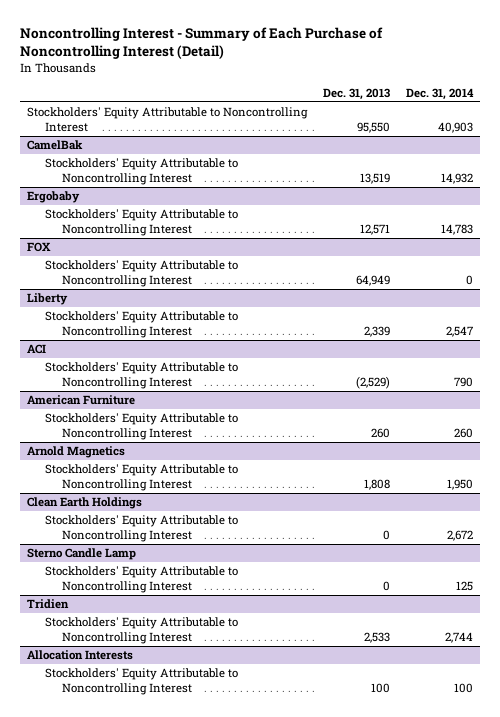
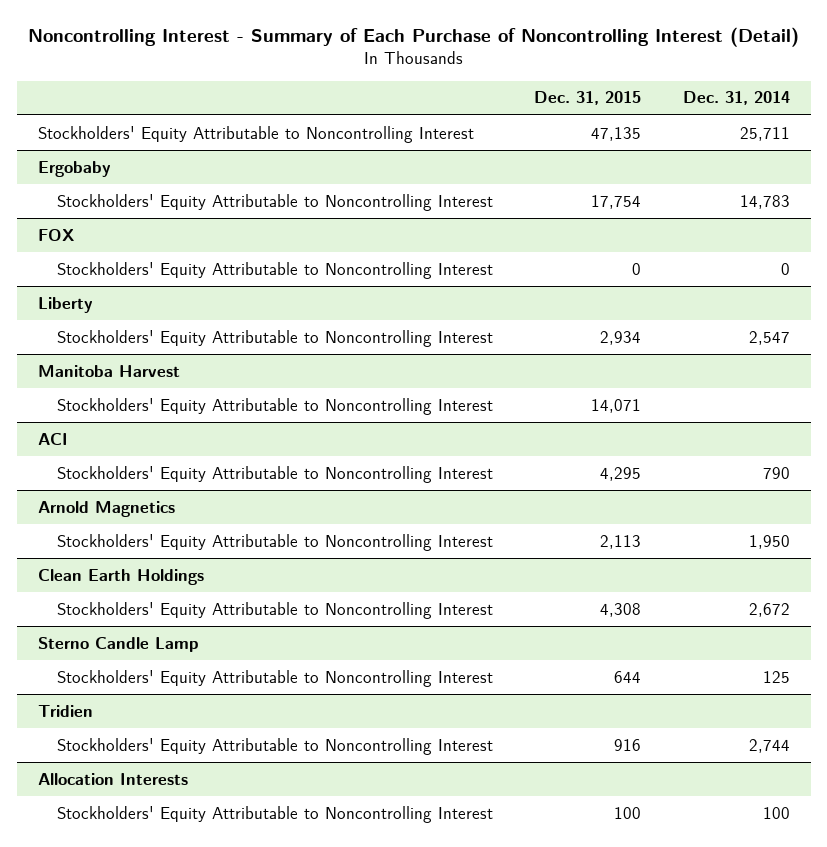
- | Dec. 31, 2013 | Dec. 31, 2014
+ | Dec. 31, 2015 | Dec. 31, 2014
- Stockholders' Equity Attributable to Noncontrolling Interest | 95,550 | 40,903
- CamelBak
- Stockholders' Equity Attributable to Noncontrolling Interest | 13,519 | 14,932
+ Stockholders' Equity Attributable to Noncontrolling Interest | 47,135 | 25,711
+ Manitoba Harvest
+ Stockholders' Equity Attributable to Noncontrolling Interest | 14,071 |
- American Furniture
- Stockholders' Equity Attributable to Noncontrolling Interest | 260 | 260

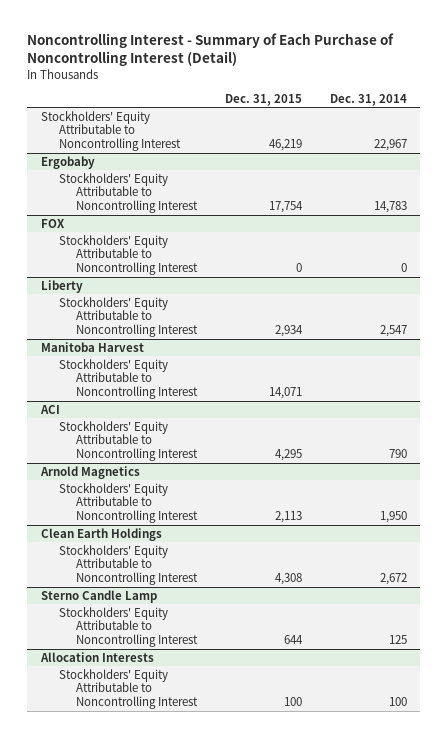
- Stockholders' Equity Attributable to Noncontrolling Interest | 47,135 | 25,711
+ Stockholders' Equity Attributable to Noncontrolling Interest | 46,219 | 22,967
- Tridien
- Stockholders' Equity Attributable to Noncontrolling Interest | 916 | 2,744

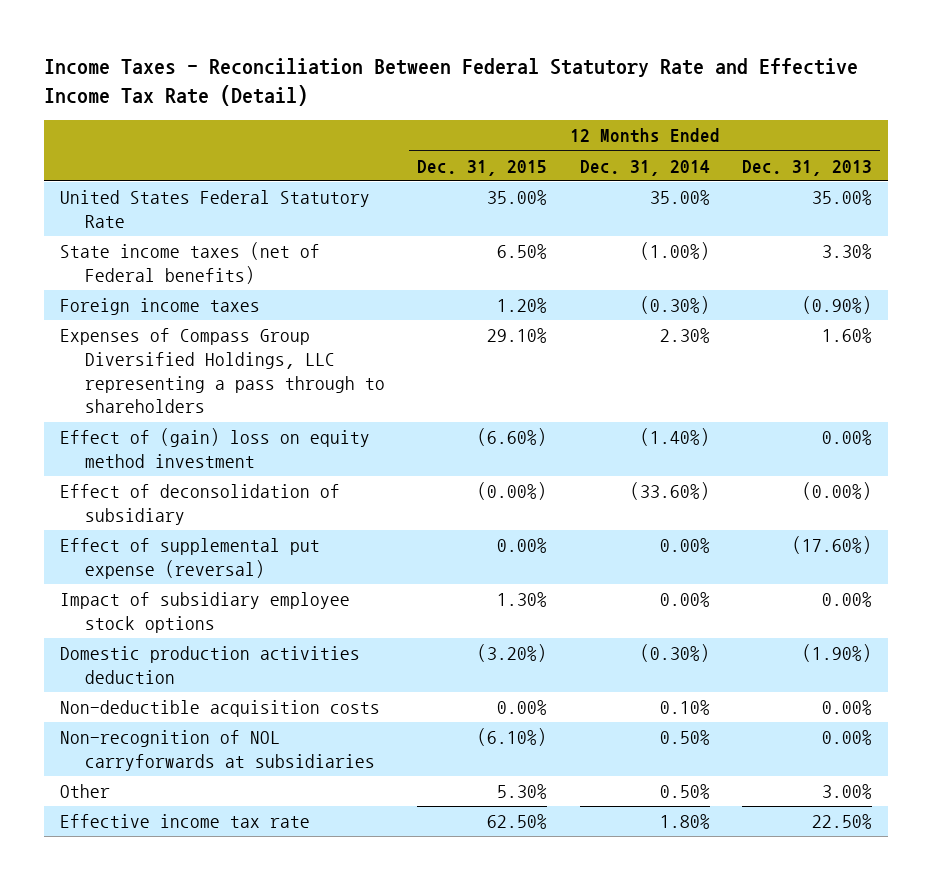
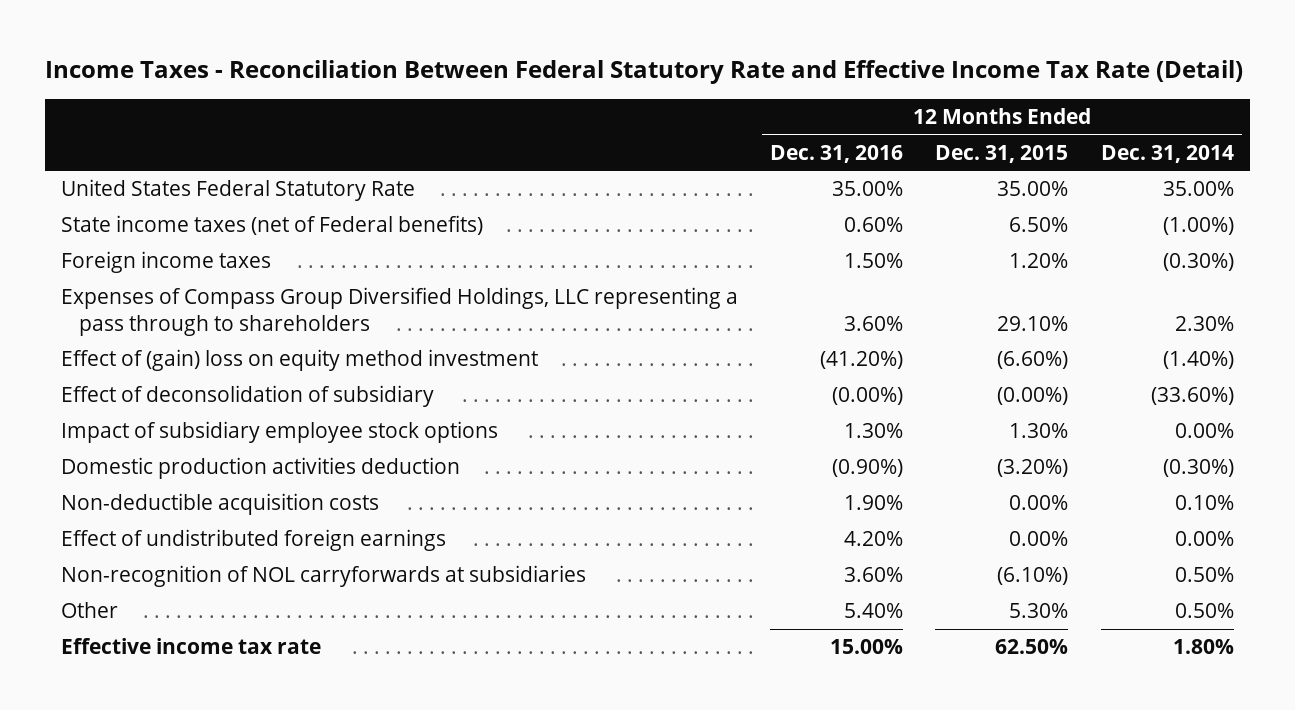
- | 12 Months Ended Dec. 31, 2015 | 12 Months Ended Dec. 31, 2014 | 12 Months Ended Dec. 31, 2013
+ | 12 Months Ended Dec. 31, 2016 | 12 Months Ended Dec. 31, 2015 | 12 Months Ended Dec. 31, 2014
- Effect of supplemental put expense (reversal) | 0.00% | 0.00% | (17.60%)
+ Effect of undistributed foreign earnings | 4.20% | 0.00% | 0.00%

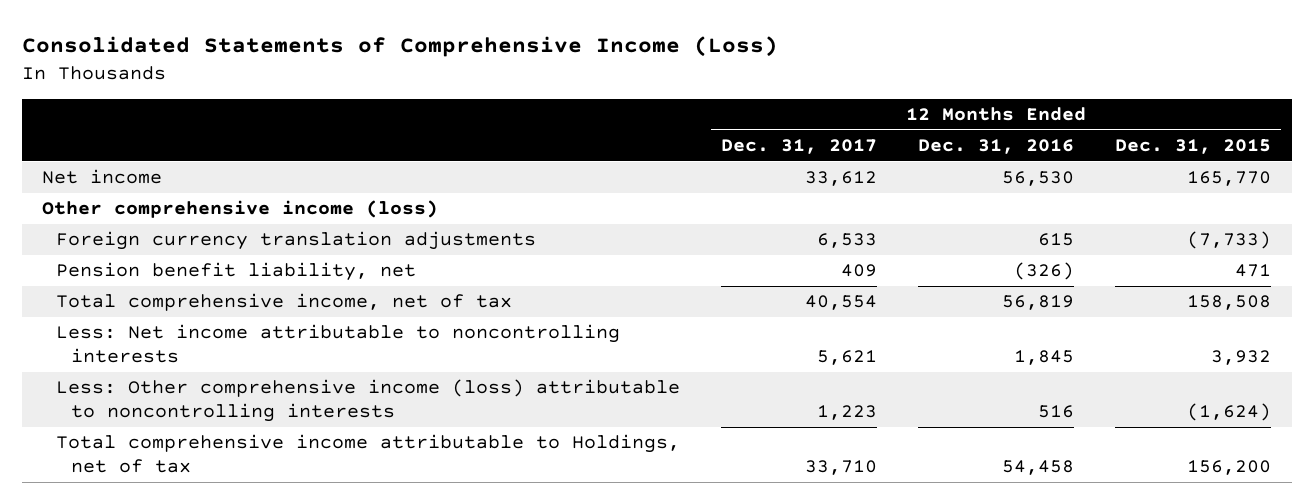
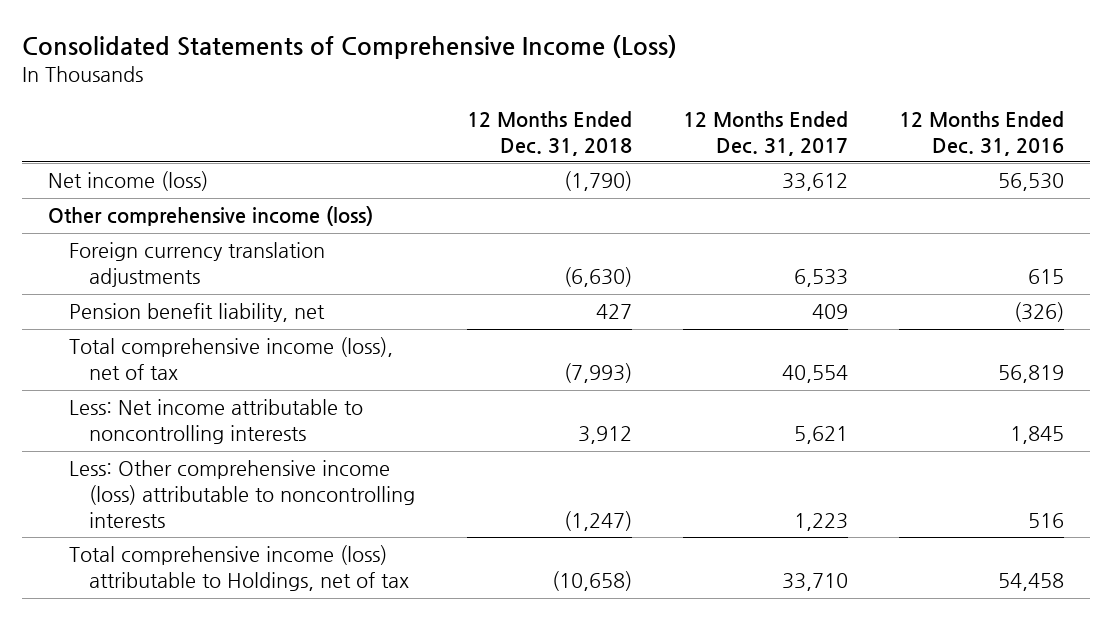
- | 12 Months Ended Dec. 31, 2017 | 12 Months Ended Dec. 31, 2016 | 12 Months Ended Dec. 31, 2015
+ | 12 Months Ended Dec. 31, 2018 | 12 Months Ended Dec. 31, 2017 | 12 Months Ended Dec. 31, 2016
- Net income | 33,612 | 56,530 | 165,770
+ Net income (loss) | (1,790) | 33,612 | 56,530
- Total comprehensive income, net of tax | 40,554 | 56,819 | 158,508
+ Total comprehensive income (loss), net of tax | (7,993) | 40,554 | 56,819
- Total comprehensive income attributable to Holdings, net of tax | 33,710 | 54,458 | 156,200
+ Total comprehensive income (loss) attributable to Holdings, net of tax | (10,658) | 33,710 | 54,458

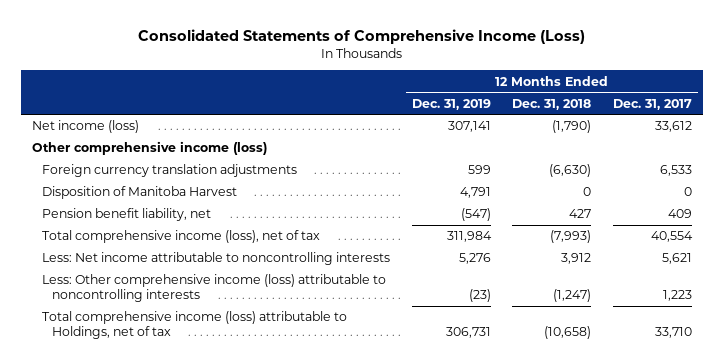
- | 12 Months Ended Dec. 31, 2018 | 12 Months Ended Dec. 31, 2017 | 12 Months Ended Dec. 31, 2016
+ | 12 Months Ended Dec. 31, 2019 | 12 Months Ended Dec. 31, 2018 | 12 Months Ended Dec. 31, 2017
+ Disposition of Manitoba Harvest | 4,791 | 0 | 0

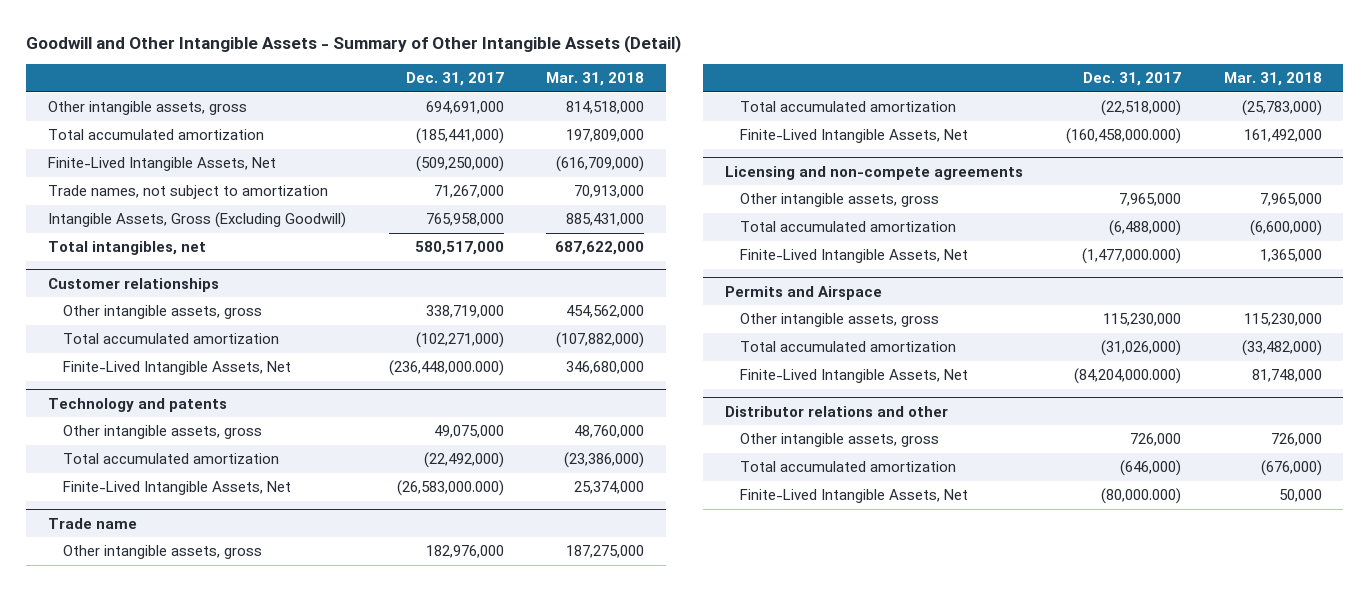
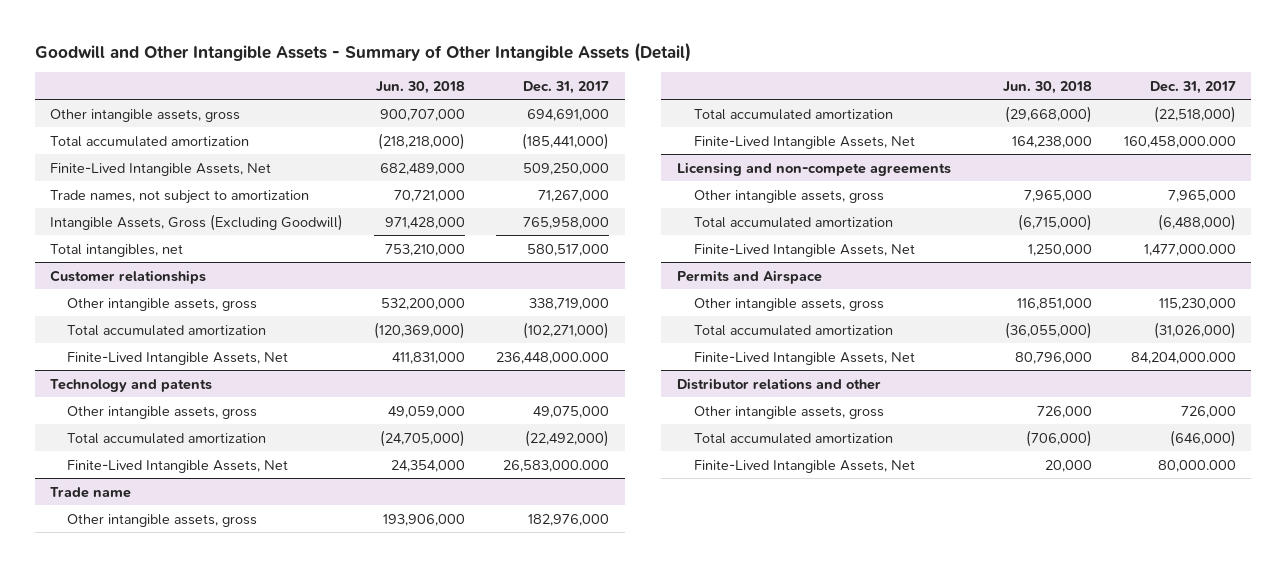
- | Dec. 31, 2017 | Mar. 31, 2018
+ | Jun. 30, 2018 | Dec. 31, 2017
- Finite-Lived Intangible Assets, Net | (509,250,000) | (616,709,000)
+ Finite-Lived Intangible Assets, Net | 682,489,000 | 509,250,000
@ Customer relationships
- Finite-Lived Intangible Assets, Net | (236,448,000.000) | 346,680,000
+ Finite-Lived Intangible Assets, Net | 411,831,000 | 236,448,000.000
@ Technology and patents
- Finite-Lived Intangible Assets, Net | (26,583,000.000) | 25,374,000
+ Finite-Lived Intangible Assets, Net | 24,354,000 | 26,583,000.000
@ Trade name
- Finite-Lived Intangible Assets, Net | (160,458,000.000) | 161,492,000
+ Finite-Lived Intangible Assets, Net | 164,238,000 | 160,458,000.000
@ Licensing and non-compete agreements
- Finite-Lived Intangible Assets, Net | (1,477,000.000) | 1,365,000
+ Finite-Lived Intangible Assets, Net | 1,250,000 | 1,477,000.000
@ Permits and Airspace
- Finite-Lived Intangible Assets, Net | (84,204,000.000) | 81,748,000
+ Finite-Lived Intangible Assets, Net | 80,796,000 | 84,204,000.000
@ Distributor relations and other
- Finite-Lived Intangible Assets, Net | (80,000.000) | 50,000
+ Finite-Lived Intangible Assets, Net | 20,000 | 80,000.000

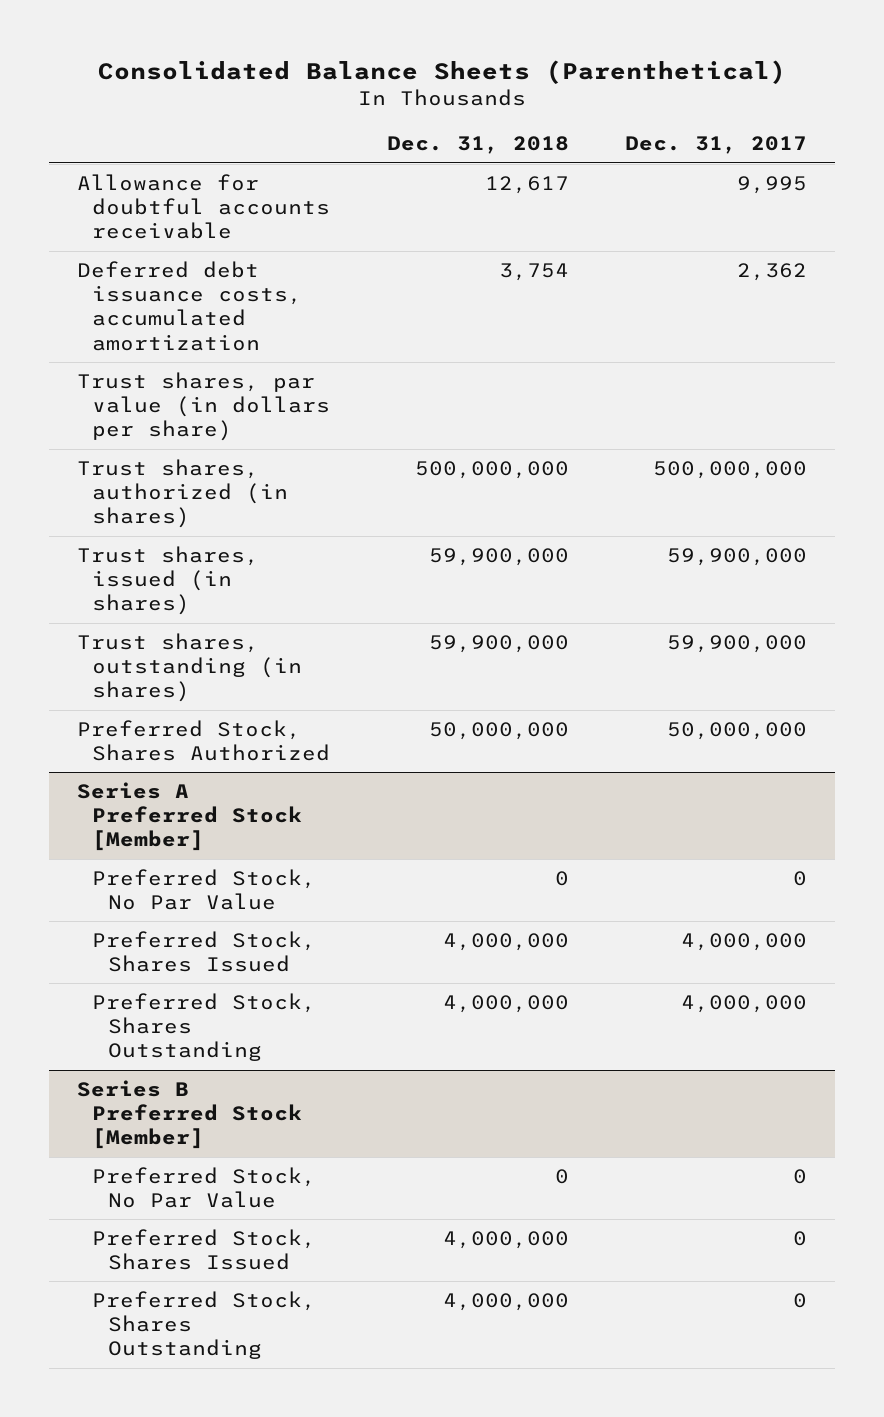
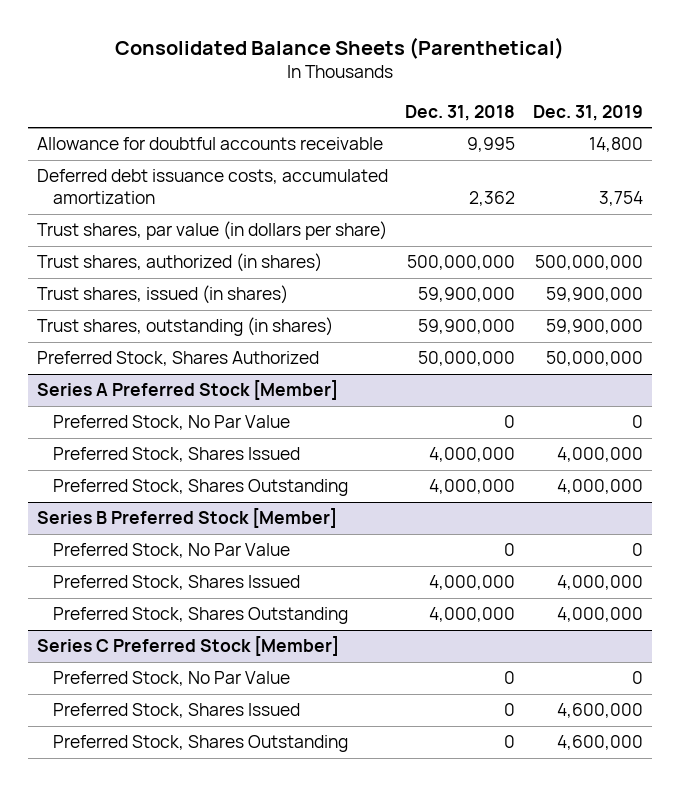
- | Dec. 31, 2018 | Dec. 31, 2017
+ | Dec. 31, 2018 | Dec. 31, 2019
- Allowance for doubtful accounts receivable | 12,617 | 9,995
- Deferred debt issuance costs, accumulated amortization | 3,754 | 2,362
+ Allowance for doubtful accounts receivable | 9,995 | 14,800
+ Deferred debt issuance costs, accumulated amortization | 2,362 | 3,754
+ Series C Preferred Stock [Member]
+ Preferred Stock, No Par Value | 0 | 0
+ Preferred Stock, Shares Issued | 0 | 4,600,000
+ Preferred Stock, Shares Outstanding | 0 | 4,600,000

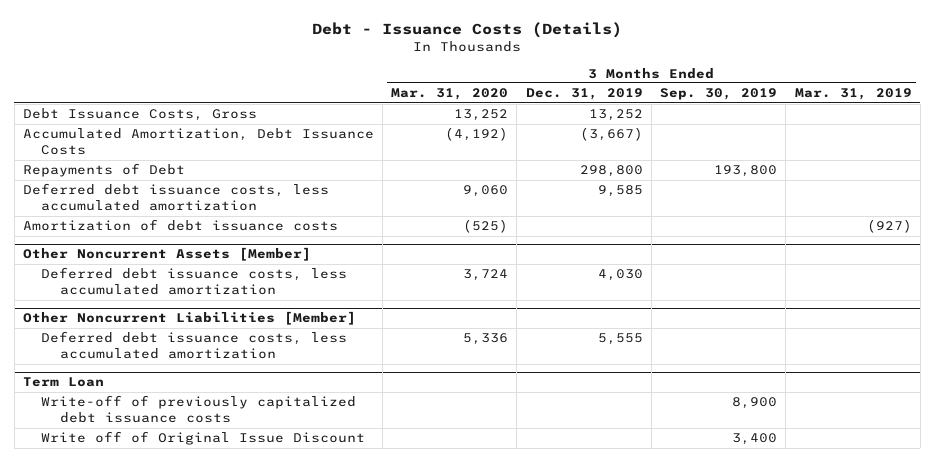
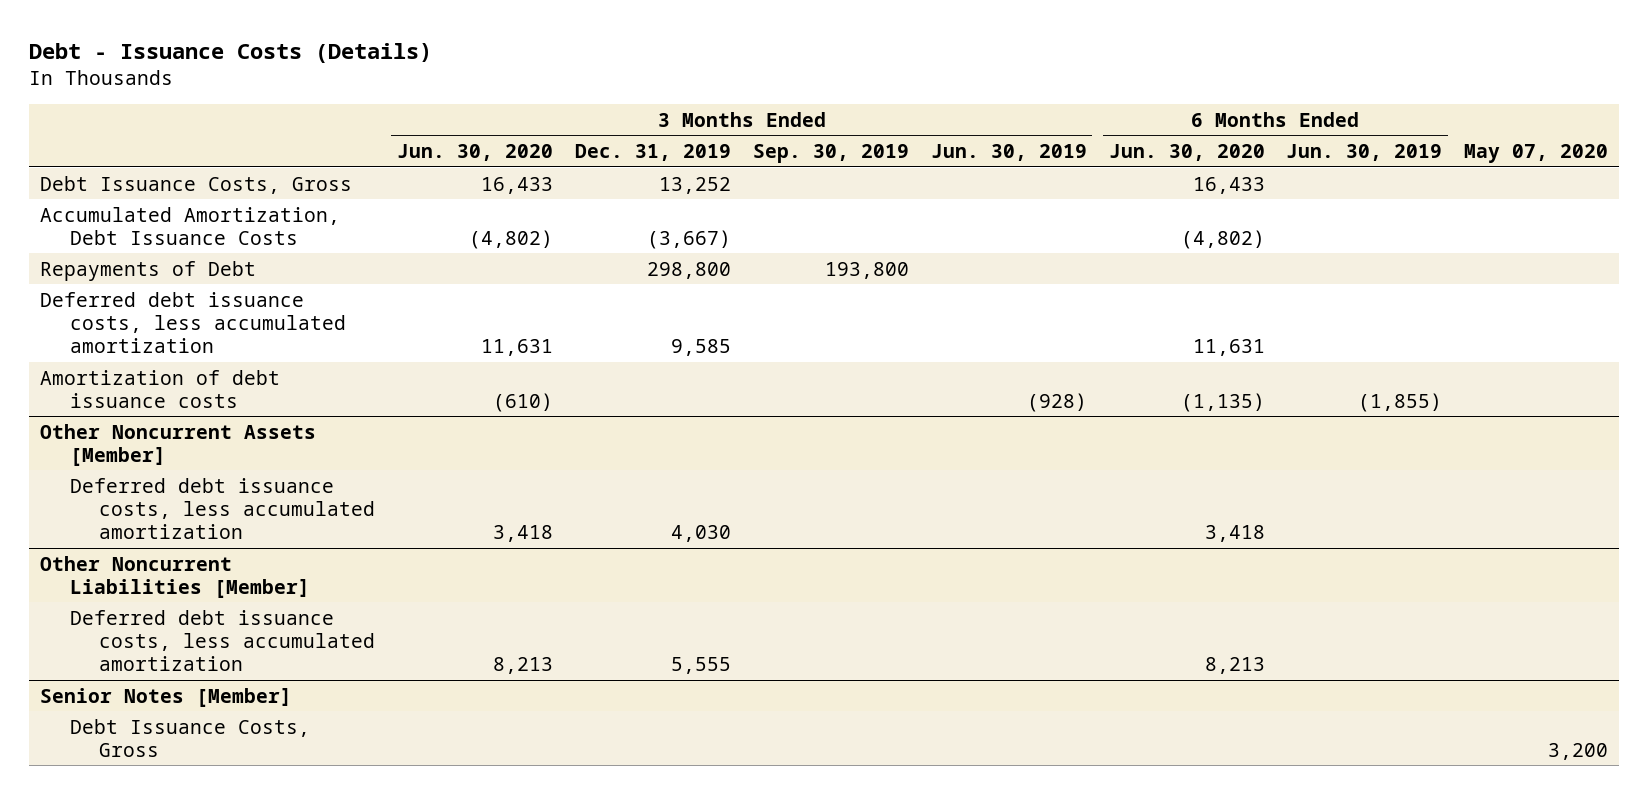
- | 3 Months Ended Mar. 31, 2020 | 3 Months Ended Dec. 31, 2019 | 3 Months Ended Sep. 30, 2019 | 3 Months Ended Mar. 31, 2019
+ | 3 Months Ended Jun. 30, 2020 | 3 Months Ended Dec. 31, 2019 | 3 Months Ended Sep. 30, 2019 | 3 Months Ended Jun. 30, 2019 | 6 Months Ended Jun. 30, 2020 | 6 Months Ended Jun. 30, 2019 | May 07, 2020
- Term Loan
- Write-off of previously capitalized debt issuance costs | | | 8,900 |
- Write off of Original Issue Discount | | | 3,400 |
+ Senior Notes [Member]
+ Debt Issuance Costs, Gross | | | | | | | 3,200

